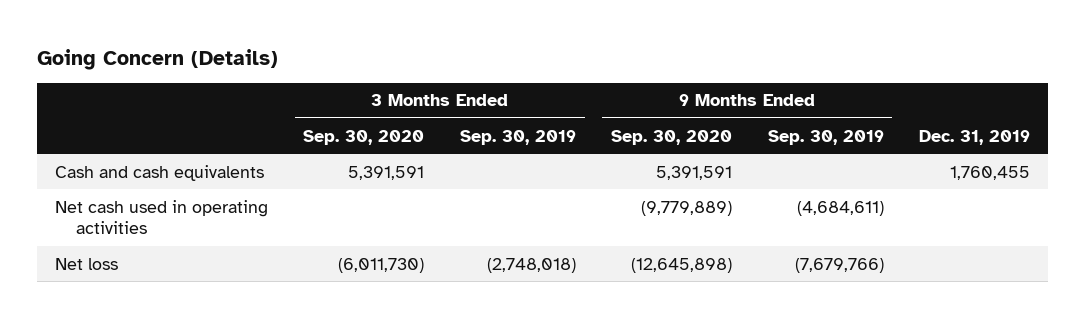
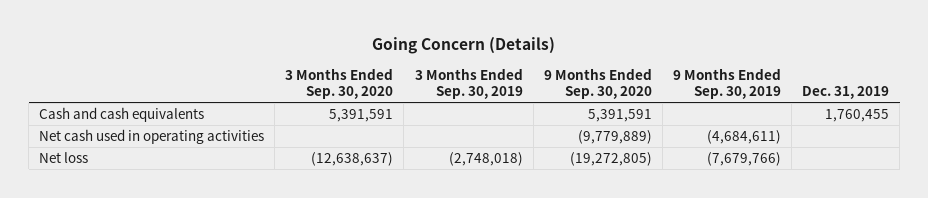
- Net loss | (6,011,730) | (2,748,018) | (12,645,898) | (7,679,766) |
+ Net loss | (12,638,637) | (2,748,018) | (19,272,805) | (7,679,766) |

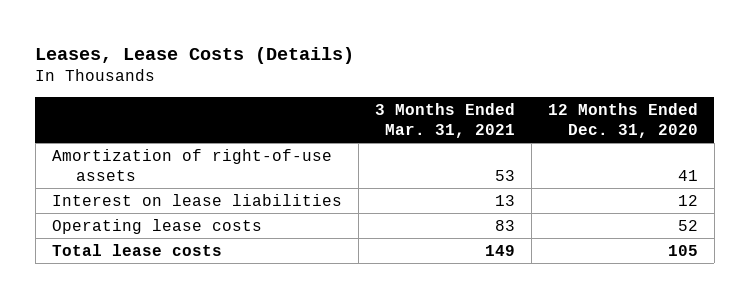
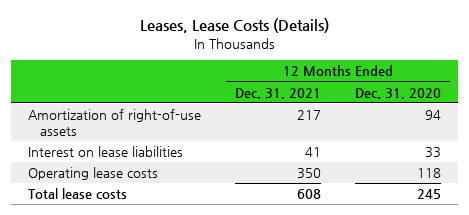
- | 3 Months Ended Mar. 31, 2021 | 12 Months Ended Dec. 31, 2020
+ | 12 Months Ended Dec. 31, 2021 | 12 Months Ended Dec. 31, 2020
- Amortization of right-of-use assets | 53 | 41
- Interest on lease liabilities | 13 | 12
- Operating lease costs | 83 | 52
- Total lease costs | 149 | 105
+ Amortization of right-of-use assets | 217 | 94
+ Interest on lease liabilities | 41 | 33
+ Operating lease costs | 350 | 118
+ Total lease costs | 608 | 245

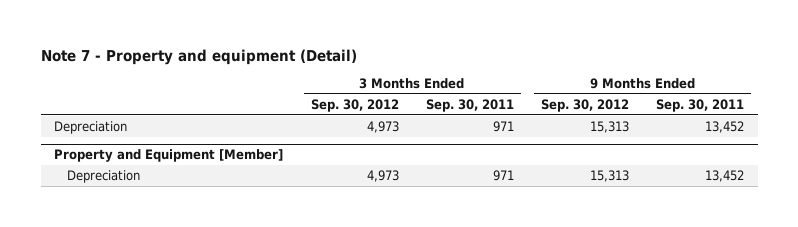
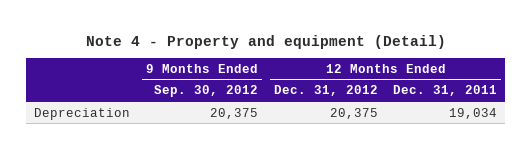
- Note 7 - Property and equipment (Detail)
+ Note 4 - Property and equipment (Detail)
- | 3 Months Ended Sep. 30, 2012 | 3 Months Ended Sep. 30, 2011 | 9 Months Ended Sep. 30, 2012 | 9 Months Ended Sep. 30, 2011
+ | 9 Months Ended Sep. 30, 2012 | 12 Months Ended Dec. 31, 2012 | 12 Months Ended Dec. 31, 2011
- Depreciation | 4,973 | 971 | 15,313 | 13,452
- Property and Equipment [Member]
- Depreciation | 4,973 | 971 | 15,313 | 13,452
+ Depreciation | 20,375 | 20,375 | 19,034

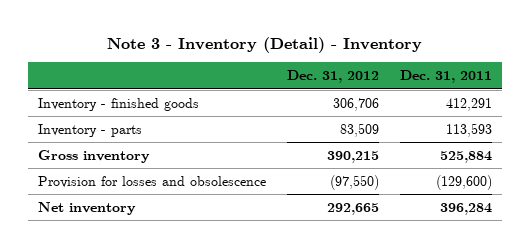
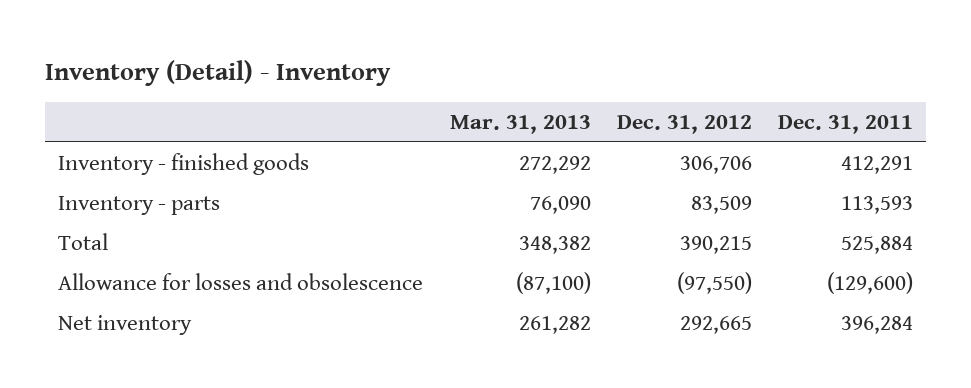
- Note 3 - Inventory (Detail) - Inventory
+ Inventory (Detail) - Inventory
- | Dec. 31, 2012 | Dec. 31, 2011
+ | Mar. 31, 2013 | Dec. 31, 2012 | Dec. 31, 2011
- Gross inventory | 390,215 | 525,884
- Provision for losses and obsolescence | (97,550) | (129,600)
+ Total | 348,382 | 390,215 | 525,884
+ Allowance for losses and obsolescence | (87,100) | (97,550) | (129,600)

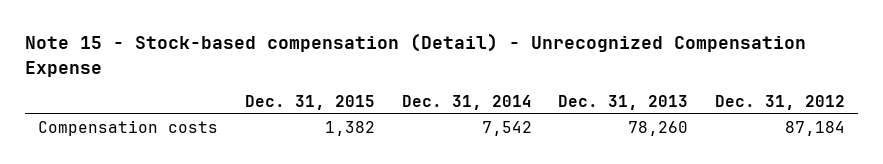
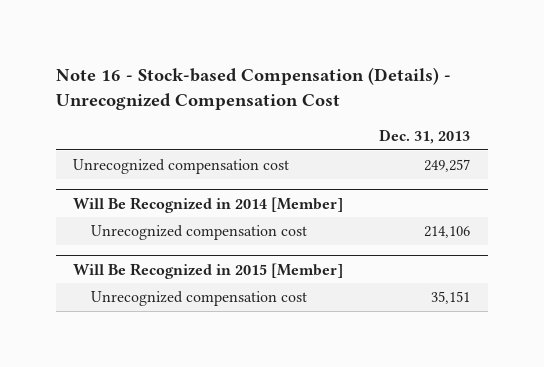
- Note 15 - Stock-based compensation (Detail) - Unrecognized Compensation Expense
+ Note 16 - Stock-based Compensation (Details) - Unrecognized Compensation Cost
- | Dec. 31, 2015 | Dec. 31, 2014 | Dec. 31, 2013 | Dec. 31, 2012
+ | Dec. 31, 2013
- Compensation costs | 1,382 | 7,542 | 78,260 | 87,184
+ Unrecognized compensation cost | 249,257
+ Will Be Recognized in 2014 [Member]
+ Unrecognized compensation cost | 214,106
+ Will Be Recognized in 2015 [Member]
+ Unrecognized compensation cost | 35,151

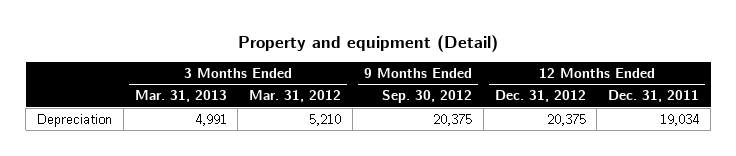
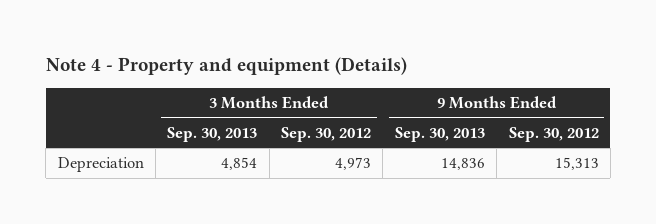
- Property and equipment (Detail)
+ Note 4 - Property and equipment (Details)
- | 3 Months Ended Mar. 31, 2013 | 3 Months Ended Mar. 31, 2012 | 9 Months Ended Sep. 30, 2012 | 12 Months Ended Dec. 31, 2012 | 12 Months Ended Dec. 31, 2011
+ | 3 Months Ended Sep. 30, 2013 | 3 Months Ended Sep. 30, 2012 | 9 Months Ended Sep. 30, 2013 | 9 Months Ended Sep. 30, 2012
- Depreciation | 4,991 | 5,210 | 20,375 | 20,375 | 19,034
+ Depreciation | 4,854 | 4,973 | 14,836 | 15,313

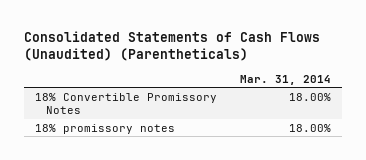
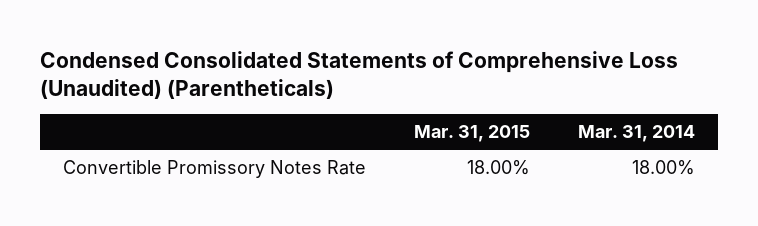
- Consolidated Statements of Cash Flows (Unaudited) (Parentheticals)
+ Condensed Consolidated Statements of Comprehensive Loss (Unaudited) (Parentheticals)
- | Mar. 31, 2014
+ | Mar. 31, 2015 | Mar. 31, 2014
- 18% Convertible Promissory Notes | 18.00%
- 18% promissory notes | 18.00%
+ Convertible Promissory Notes Rate | 18.00% | 18.00%

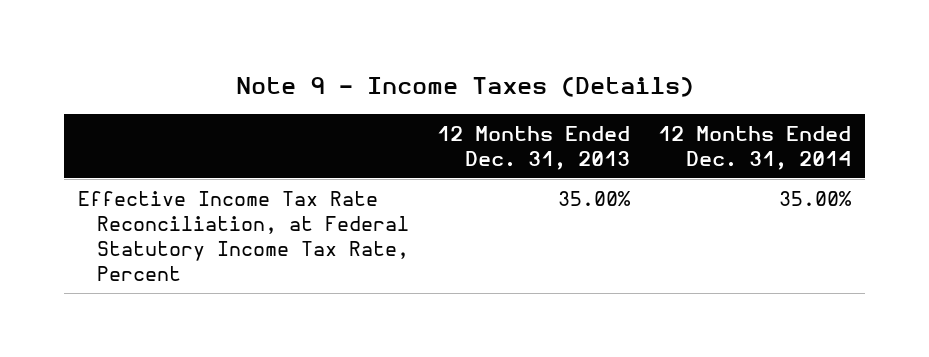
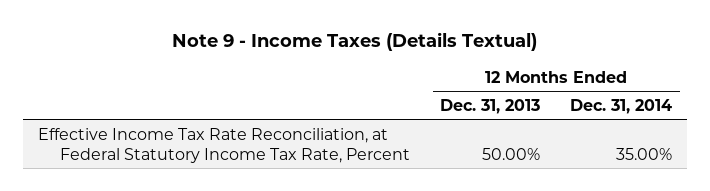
- Note 9 - Income Taxes (Details)
+ Note 9 - Income Taxes (Details Textual)
- Effective Income Tax Rate Reconciliation, at Federal Statutory Income Tax Rate, Percent | 35.00% | 35.00%
+ Effective Income Tax Rate Reconciliation, at Federal Statutory Income Tax Rate, Percent | 50.00% | 35.00%

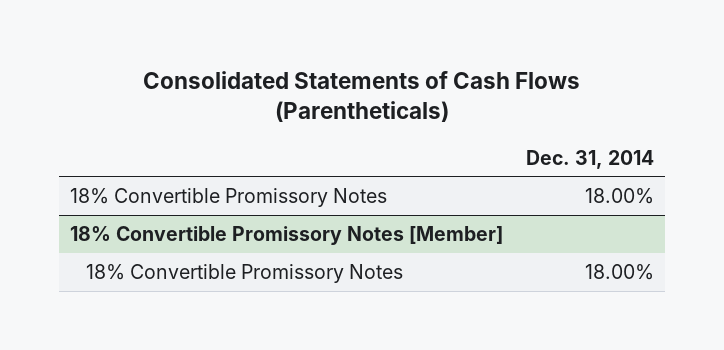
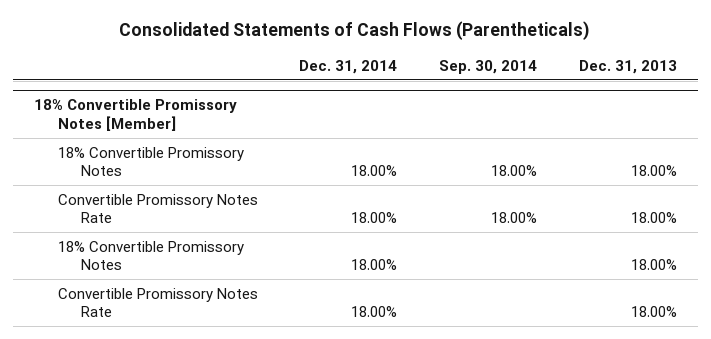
- | Dec. 31, 2014
+ | Dec. 31, 2014 | Sep. 30, 2014 | Dec. 31, 2013
- 18% Convertible Promissory Notes | 18.00%
@ 18% Convertible Promissory Notes [Member]
+ Convertible Promissory Notes Rate | 18.00% | 18.00% | 18.00%
+ 18% Convertible Promissory Notes | 18.00% | | 18.00%
+ Convertible Promissory Notes Rate | 18.00% | | 18.00%

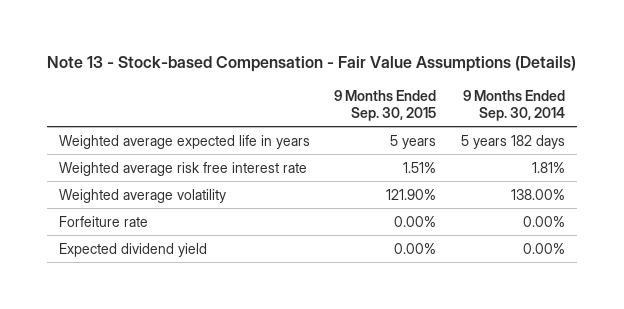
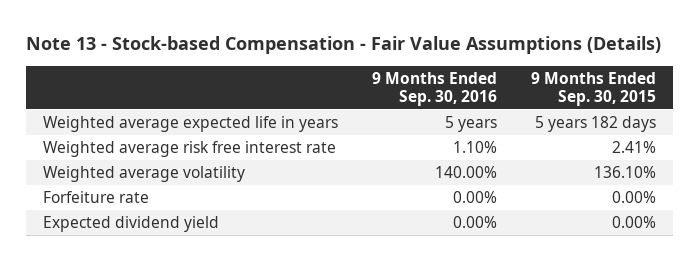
- | 9 Months Ended Sep. 30, 2015 | 9 Months Ended Sep. 30, 2014
+ | 9 Months Ended Sep. 30, 2016 | 9 Months Ended Sep. 30, 2015
- Weighted average expected life in years | 5 years | 5 years 182 days
- Weighted average risk free interest rate | 1.51% | 1.81%
- Weighted average volatility | 121.90% | 138.00%
+ Weighted average expected life in years | 5 years | 5 years 182 days
+ Weighted average risk free interest rate | 1.10% | 2.41%
+ Weighted average volatility | 140.00% | 136.10%

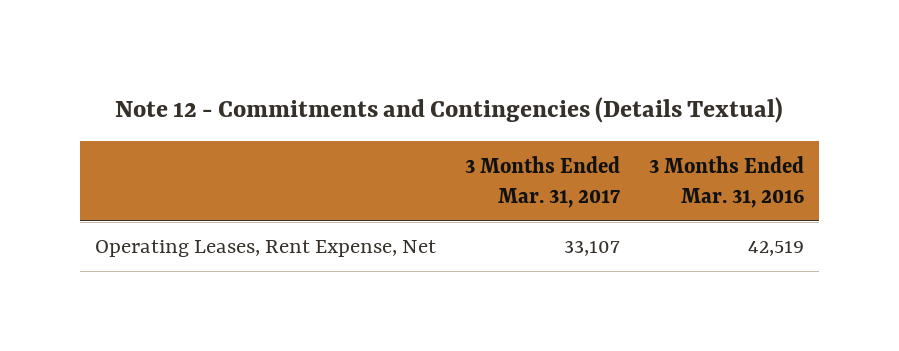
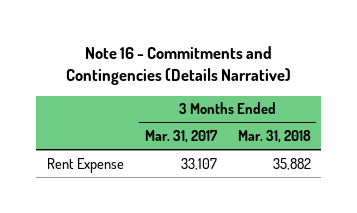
- Note 12 - Commitments and Contingencies (Details Textual)
+ Note 16 - Commitments and Contingencies (Details Narrative)
- | 3 Months Ended Mar. 31, 2017 | 3 Months Ended Mar. 31, 2016
+ | 3 Months Ended Mar. 31, 2017 | 3 Months Ended Mar. 31, 2018
- Operating Leases, Rent Expense, Net | 33,107 | 42,519
+ Rent Expense | 33,107 | 35,882

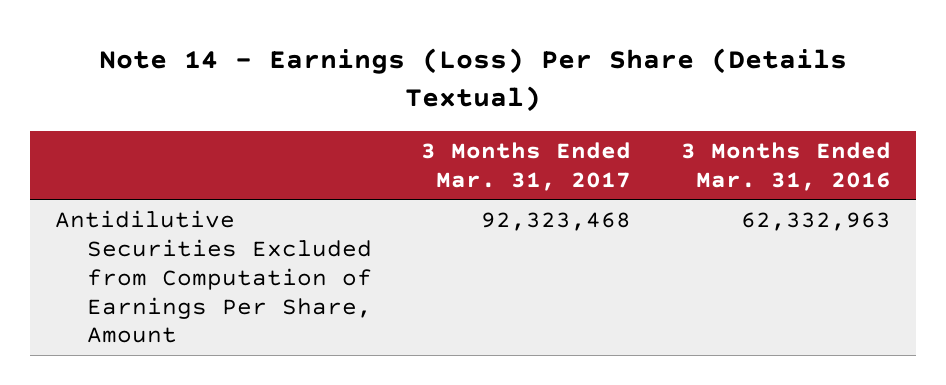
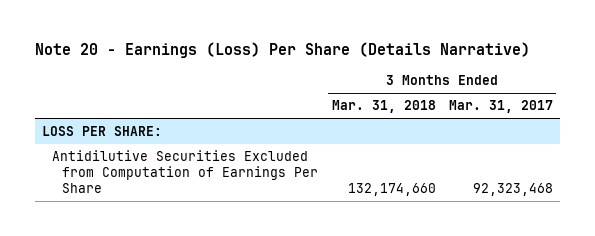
- Note 14 - Earnings (Loss) Per Share (Details Textual)
+ Note 20 - Earnings (Loss) Per Share (Details Narrative)
- | 3 Months Ended Mar. 31, 2017 | 3 Months Ended Mar. 31, 2016
+ | 3 Months Ended Mar. 31, 2018 | 3 Months Ended Mar. 31, 2017
- Antidilutive Securities Excluded from Computation of Earnings Per Share, Amount | 92,323,468 | 62,332,963
+ LOSS PER SHARE:
+ Antidilutive Securities Excluded from Computation of Earnings Per Share | 132,174,660 | 92,323,468

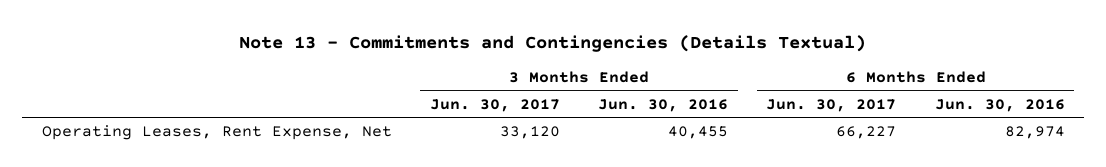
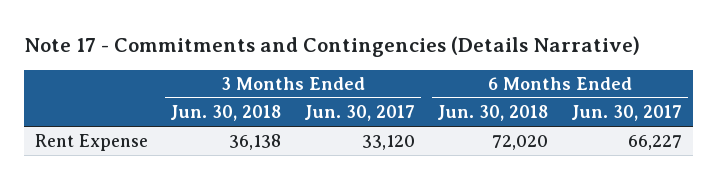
- Note 13 - Commitments and Contingencies (Details Textual)
+ Note 17 - Commitments and Contingencies (Details Narrative)
- | 3 Months Ended Jun. 30, 2017 | 3 Months Ended Jun. 30, 2016 | 6 Months Ended Jun. 30, 2017 | 6 Months Ended Jun. 30, 2016
+ | 3 Months Ended Jun. 30, 2018 | 3 Months Ended Jun. 30, 2017 | 6 Months Ended Jun. 30, 2018 | 6 Months Ended Jun. 30, 2017
- Operating Leases, Rent Expense, Net | 33,120 | 40,455 | 66,227 | 82,974
+ Rent Expense | 36,138 | 33,120 | 72,020 | 66,227

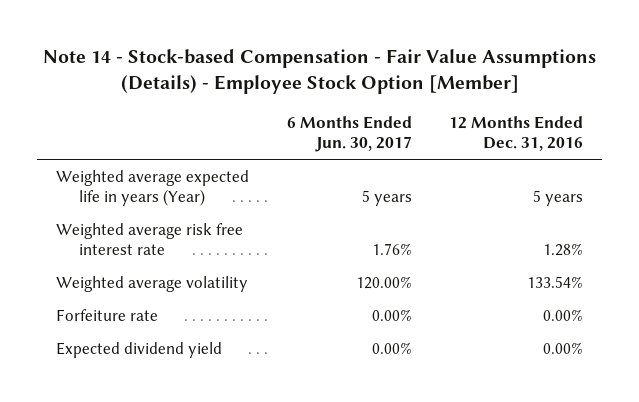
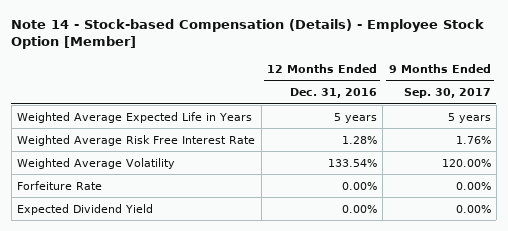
- Note 14 - Stock-based Compensation - Fair Value Assumptions (Details) - Employee Stock Option [Member]
+ Note 14 - Stock-based Compensation (Details) - Employee Stock Option [Member]
- | 6 Months Ended Jun. 30, 2017 | 12 Months Ended Dec. 31, 2016
+ | 12 Months Ended Dec. 31, 2016 | 9 Months Ended Sep. 30, 2017
- Weighted average expected life in years (Year) | 5 years | 5 years
- Weighted average risk free interest rate | 1.76% | 1.28%
- Weighted average volatility | 120.00% | 133.54%
- Forfeiture rate | 0.00% | 0.00%
- Expected dividend yield | 0.00% | 0.00%
+ Weighted Average Expected Life in Years | 5 years | 5 years
+ Weighted Average Risk Free Interest Rate | 1.28% | 1.76%
+ Weighted Average Volatility | 133.54% | 120.00%
+ Forfeiture Rate | 0.00% | 0.00%
+ Expected Dividend Yield | 0.00% | 0.00%

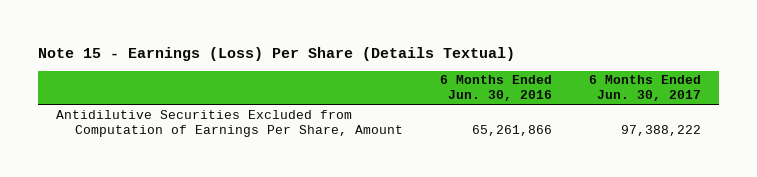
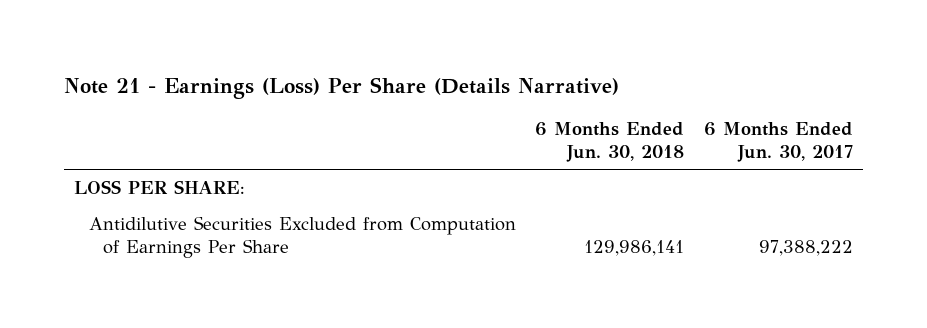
- Note 15 - Earnings (Loss) Per Share (Details Textual)
+ Note 21 - Earnings (Loss) Per Share (Details Narrative)
- | 6 Months Ended Jun. 30, 2016 | 6 Months Ended Jun. 30, 2017
+ | 6 Months Ended Jun. 30, 2018 | 6 Months Ended Jun. 30, 2017
- Antidilutive Securities Excluded from Computation of Earnings Per Share, Amount | 65,261,866 | 97,388,222
+ LOSS PER SHARE:
+ Antidilutive Securities Excluded from Computation of Earnings Per Share | 129,986,141 | 97,388,222

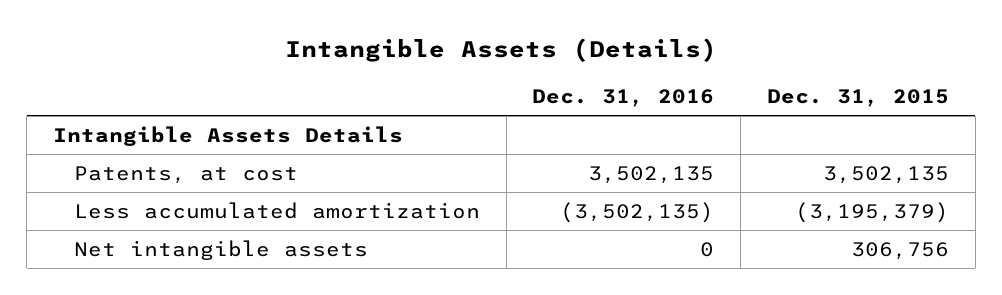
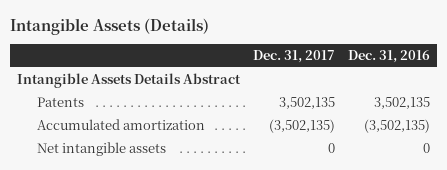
- | Dec. 31, 2016 | Dec. 31, 2015
+ | Dec. 31, 2017 | Dec. 31, 2016
- Intangible Assets Details
- Patents, at cost | 3,502,135 | 3,502,135
- Less accumulated amortization | (3,502,135) | (3,195,379)
+ Intangible Assets Details Abstract
+ Patents | 3,502,135 | 3,502,135
+ Accumulated amortization | (3,502,135) | (3,502,135)

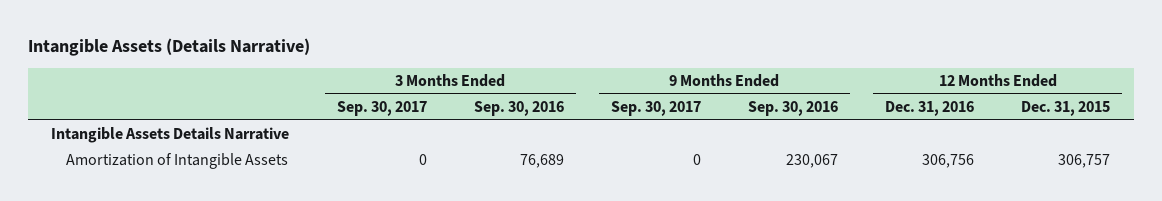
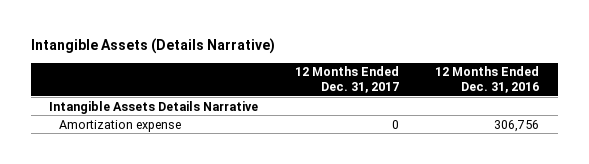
- | 3 Months Ended Sep. 30, 2017 | 3 Months Ended Sep. 30, 2016 | 9 Months Ended Sep. 30, 2017 | 9 Months Ended Sep. 30, 2016 | 12 Months Ended Dec. 31, 2016 | 12 Months Ended Dec. 31, 2015
+ | 12 Months Ended Dec. 31, 2017 | 12 Months Ended Dec. 31, 2016
- Amortization of Intangible Assets | 0 | 76,689 | 0 | 230,067 | 306,756 | 306,757
+ Amortization expense | 0 | 306,756

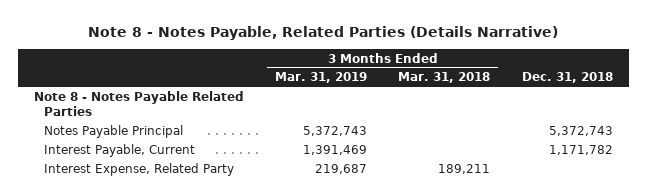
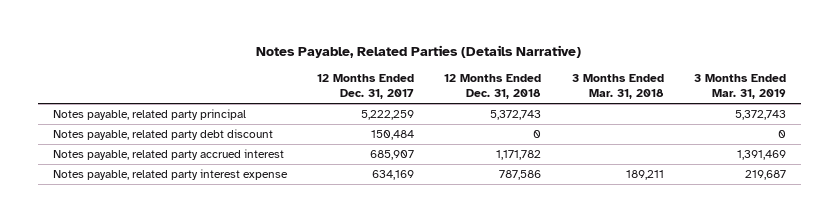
- Note 8 - Notes Payable, Related Parties (Details Narrative)
+ Notes Payable, Related Parties (Details Narrative)
- | 3 Months Ended Mar. 31, 2019 | 3 Months Ended Mar. 31, 2018 | Dec. 31, 2018
+ | 12 Months Ended Dec. 31, 2017 | 12 Months Ended Dec. 31, 2018 | 3 Months Ended Mar. 31, 2018 | 3 Months Ended Mar. 31, 2019
- Note 8 - Notes Payable Related Parties
- Notes Payable Principal | 5,372,743 | | 5,372,743
- Interest Payable, Current | 1,391,469 | | 1,171,782
- Interest Expense, Related Party | 219,687 | 189,211 |
+ Notes payable, related party principal | 5,222,259 | 5,372,743 | | 5,372,743
+ Notes payable, related party debt discount | 150,484 | 0 | | 0
+ Notes payable, related party accrued interest | 685,907 | 1,171,782 | | 1,391,469
+ Notes payable, related party interest expense | 634,169 | 787,586 | 189,211 | 219,687

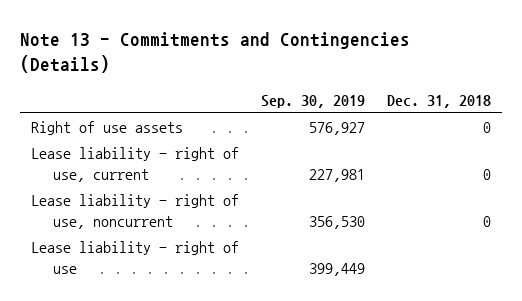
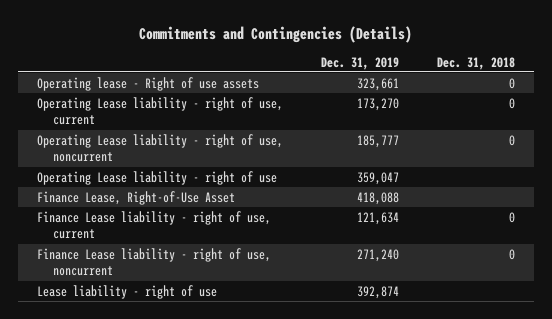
- Note 13 - Commitments and Contingencies (Details)
+ Commitments and Contingencies (Details)
- | Sep. 30, 2019 | Dec. 31, 2018
+ | Dec. 31, 2019 | Dec. 31, 2018
- Right of use assets | 576,927 | 0
- Lease liability - right of use, current | 227,981 | 0
- Lease liability - right of use, noncurrent | 356,530 | 0
+ Operating lease - Right of use assets | 323,661 | 0
+ Operating Lease liability - right of use, current | 173,270 | 0
+ Operating Lease liability - right of use, noncurrent | 185,777 | 0
+ Operating Lease liability - right of use | 359,047 |
+ Finance Lease, Right-of-Use Asset | 418,088 |
+ Finance Lease liability - right of use, current | 121,634 | 0
+ Finance Lease liability - right of use, noncurrent | 271,240 | 0

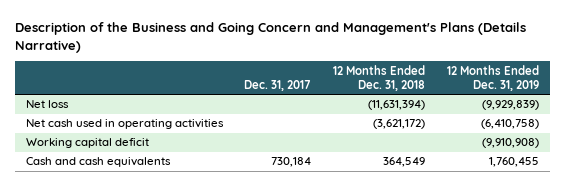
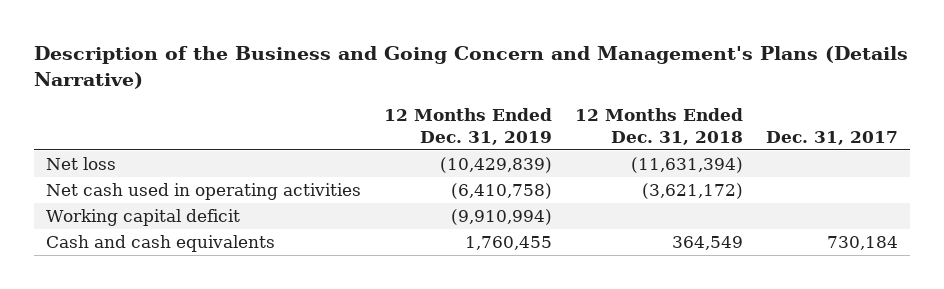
- | Dec. 31, 2017 | 12 Months Ended Dec. 31, 2018 | 12 Months Ended Dec. 31, 2019
+ | 12 Months Ended Dec. 31, 2019 | 12 Months Ended Dec. 31, 2018 | Dec. 31, 2017
- Net loss | | (11,631,394) | (9,929,839)
+ Net loss | (10,429,839) | (11,631,394) |
- Working capital deficit | | | (9,910,908)
+ Working capital deficit | (9,910,994) | |

